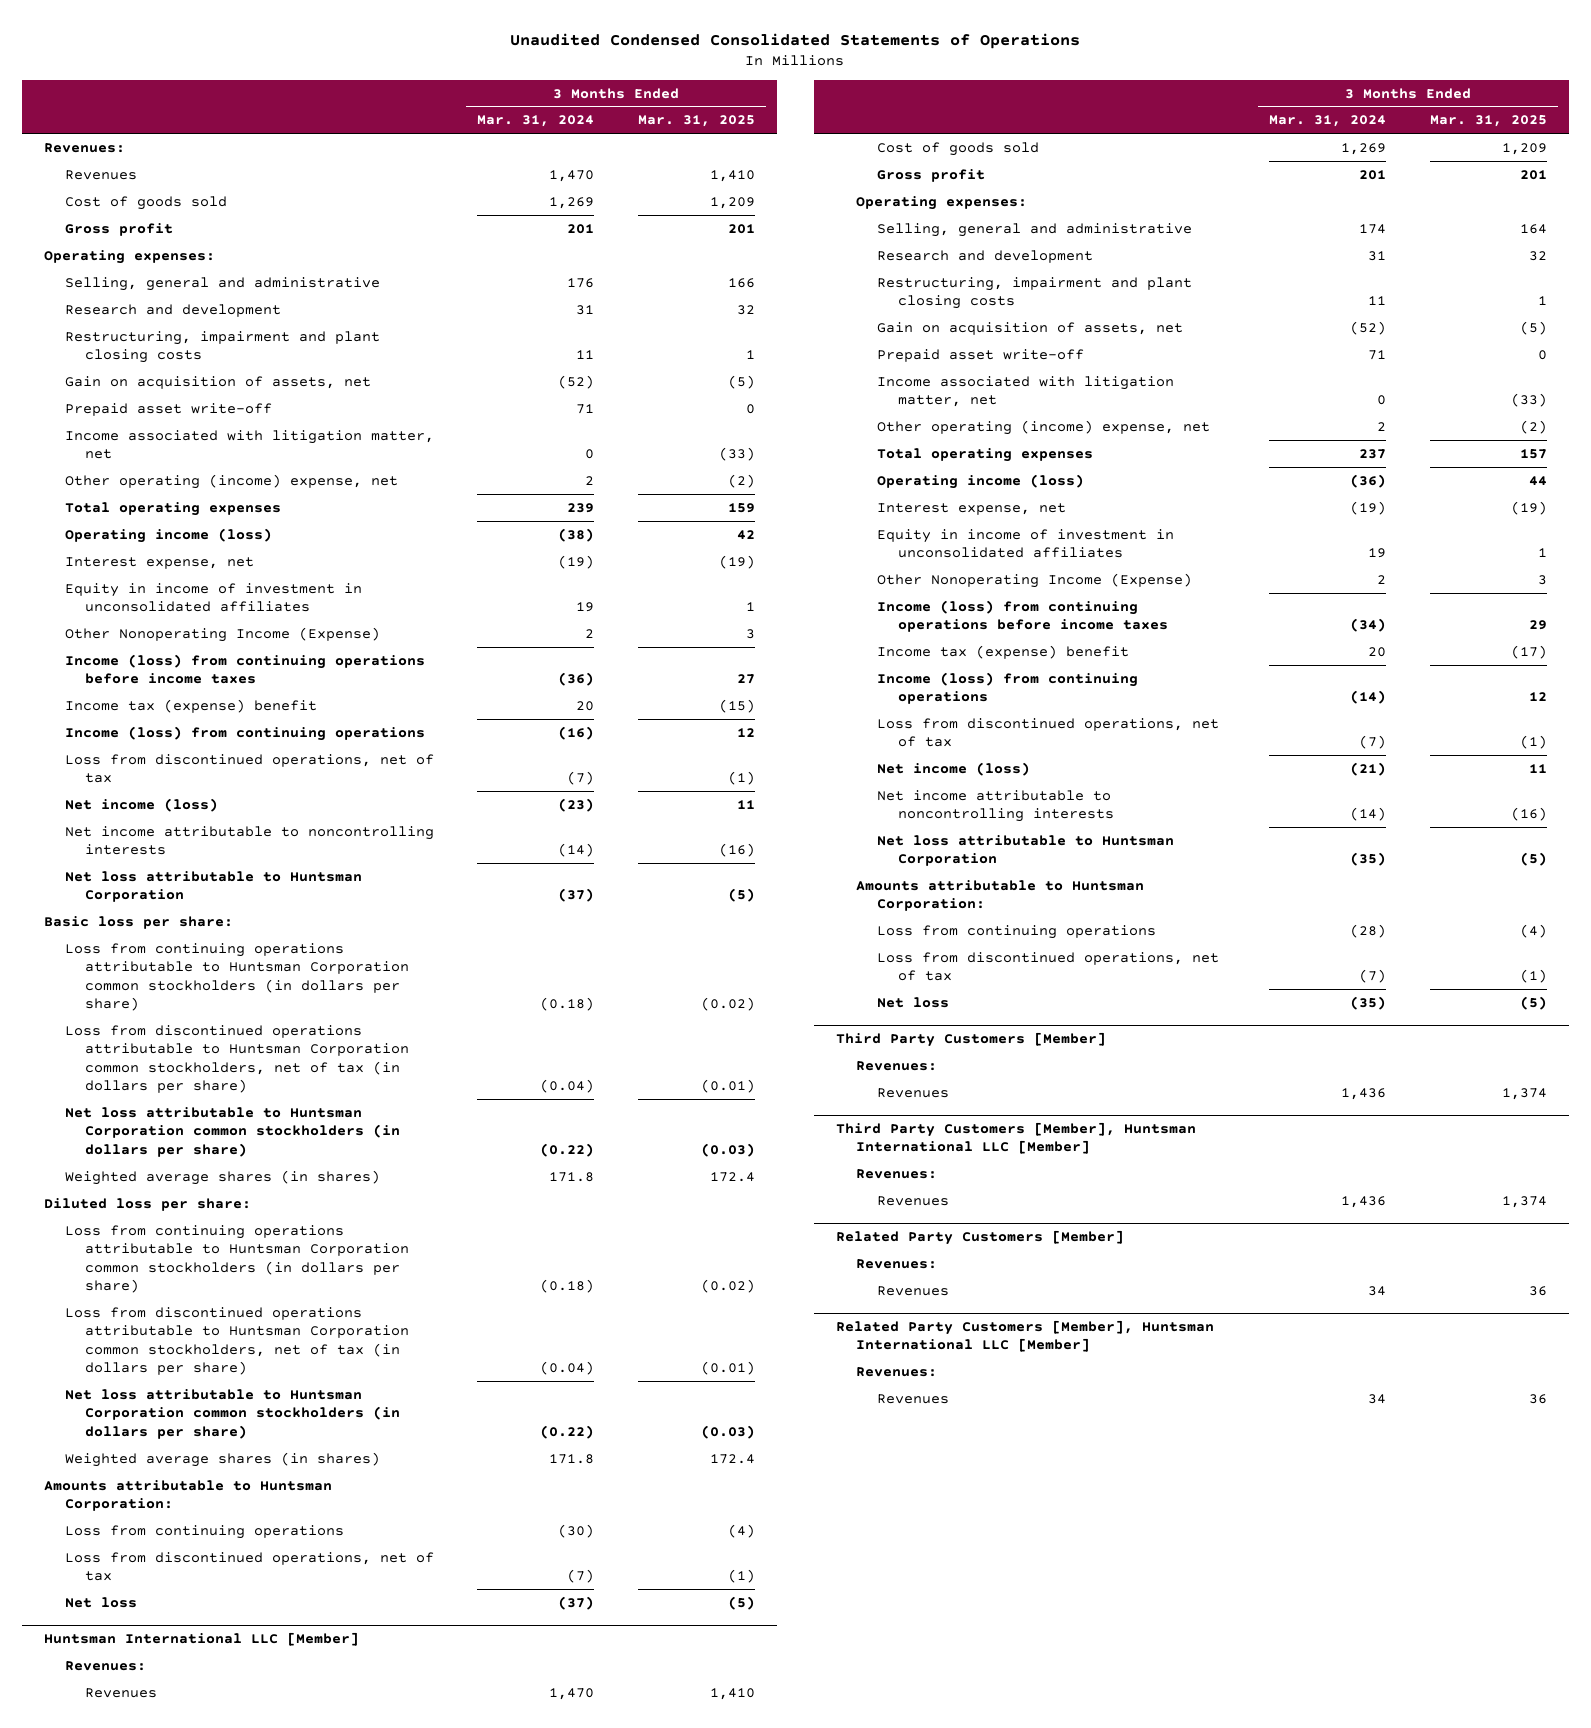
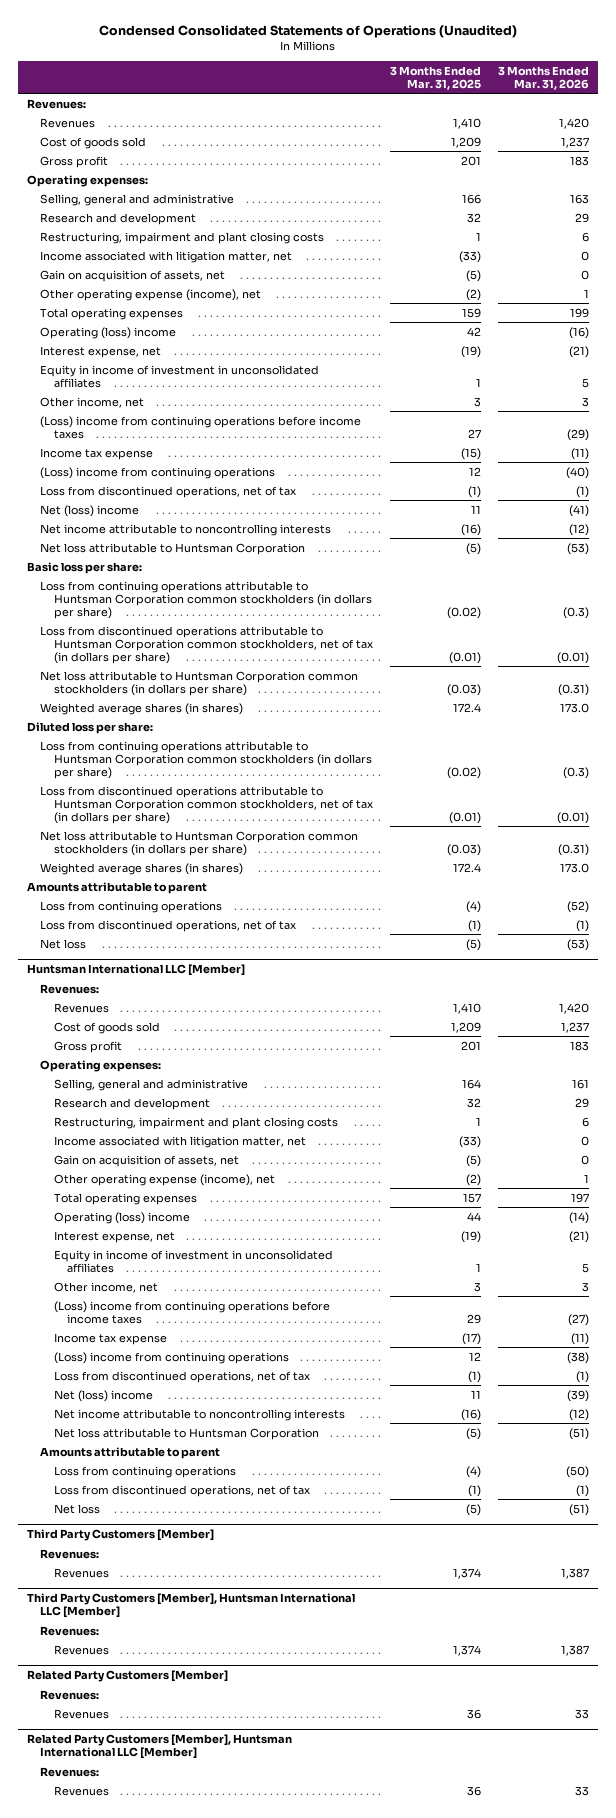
- Unaudited Condensed Consolidated Statements of Operations
+ Condensed Consolidated Statements of Operations (Unaudited)
- | 3 Months Ended Mar. 31, 2024 | 3 Months Ended Mar. 31, 2025
+ | 3 Months Ended Mar. 31, 2025 | 3 Months Ended Mar. 31, 2026
- Prepaid asset write-off | 71 | 0
- Other operating (income) expense, net | 2 | (2)
moved down: Gain on acquisition of assets, net | (5) | 0
+ Other operating expense (income), net | (2) | 1
- Operating income (loss) | (38) | 42
+ Operating (loss) income | 42 | (16)
- Other Nonoperating Income (Expense) | 2 | 3
- Income (loss) from continuing operations before income taxes | (36) | 27
- Income tax (expense) benefit | 20 | (15)
- Income (loss) from continuing operations | (16) | 12
+ Other income, net | 3 | 3
+ (Loss) income from continuing operations before income taxes | 27 | (29)
+ Income tax expense | (15) | (11)
+ (Loss) income from continuing operations | 12 | (40)
- Net income (loss) | (23) | 11
+ Net (loss) income | 11 | (41)
- Amounts attributable to Huntsman Corporation:
+ Amounts attributable to parent
@ Huntsman International LLC [Member]
- Prepaid asset write-off | 71 | 0
- Other operating (income) expense, net | 2 | (2)
moved down: Gain on acquisition of assets, net | (5) | 0
+ Other operating expense (income), net | (2) | 1
- Operating income (loss) | (36) | 44
+ Operating (loss) income | 44 | (14)
- Other Nonoperating Income (Expense) | 2 | 3
- Income (loss) from continuing operations before income taxes | (34) | 29
- Income tax (expense) benefit | 20 | (17)
- Income (loss) from continuing operations | (14) | 12
+ Other income, net | 3 | 3
+ (Loss) income from continuing operations before income taxes | 29 | (27)
+ Income tax expense | (17) | (11)
+ (Loss) income from continuing operations | 12 | (38)
- Net income (loss) | (21) | 11
+ Net (loss) income | 11 | (39)
- Amounts attributable to Huntsman Corporation:
+ Amounts attributable to parent

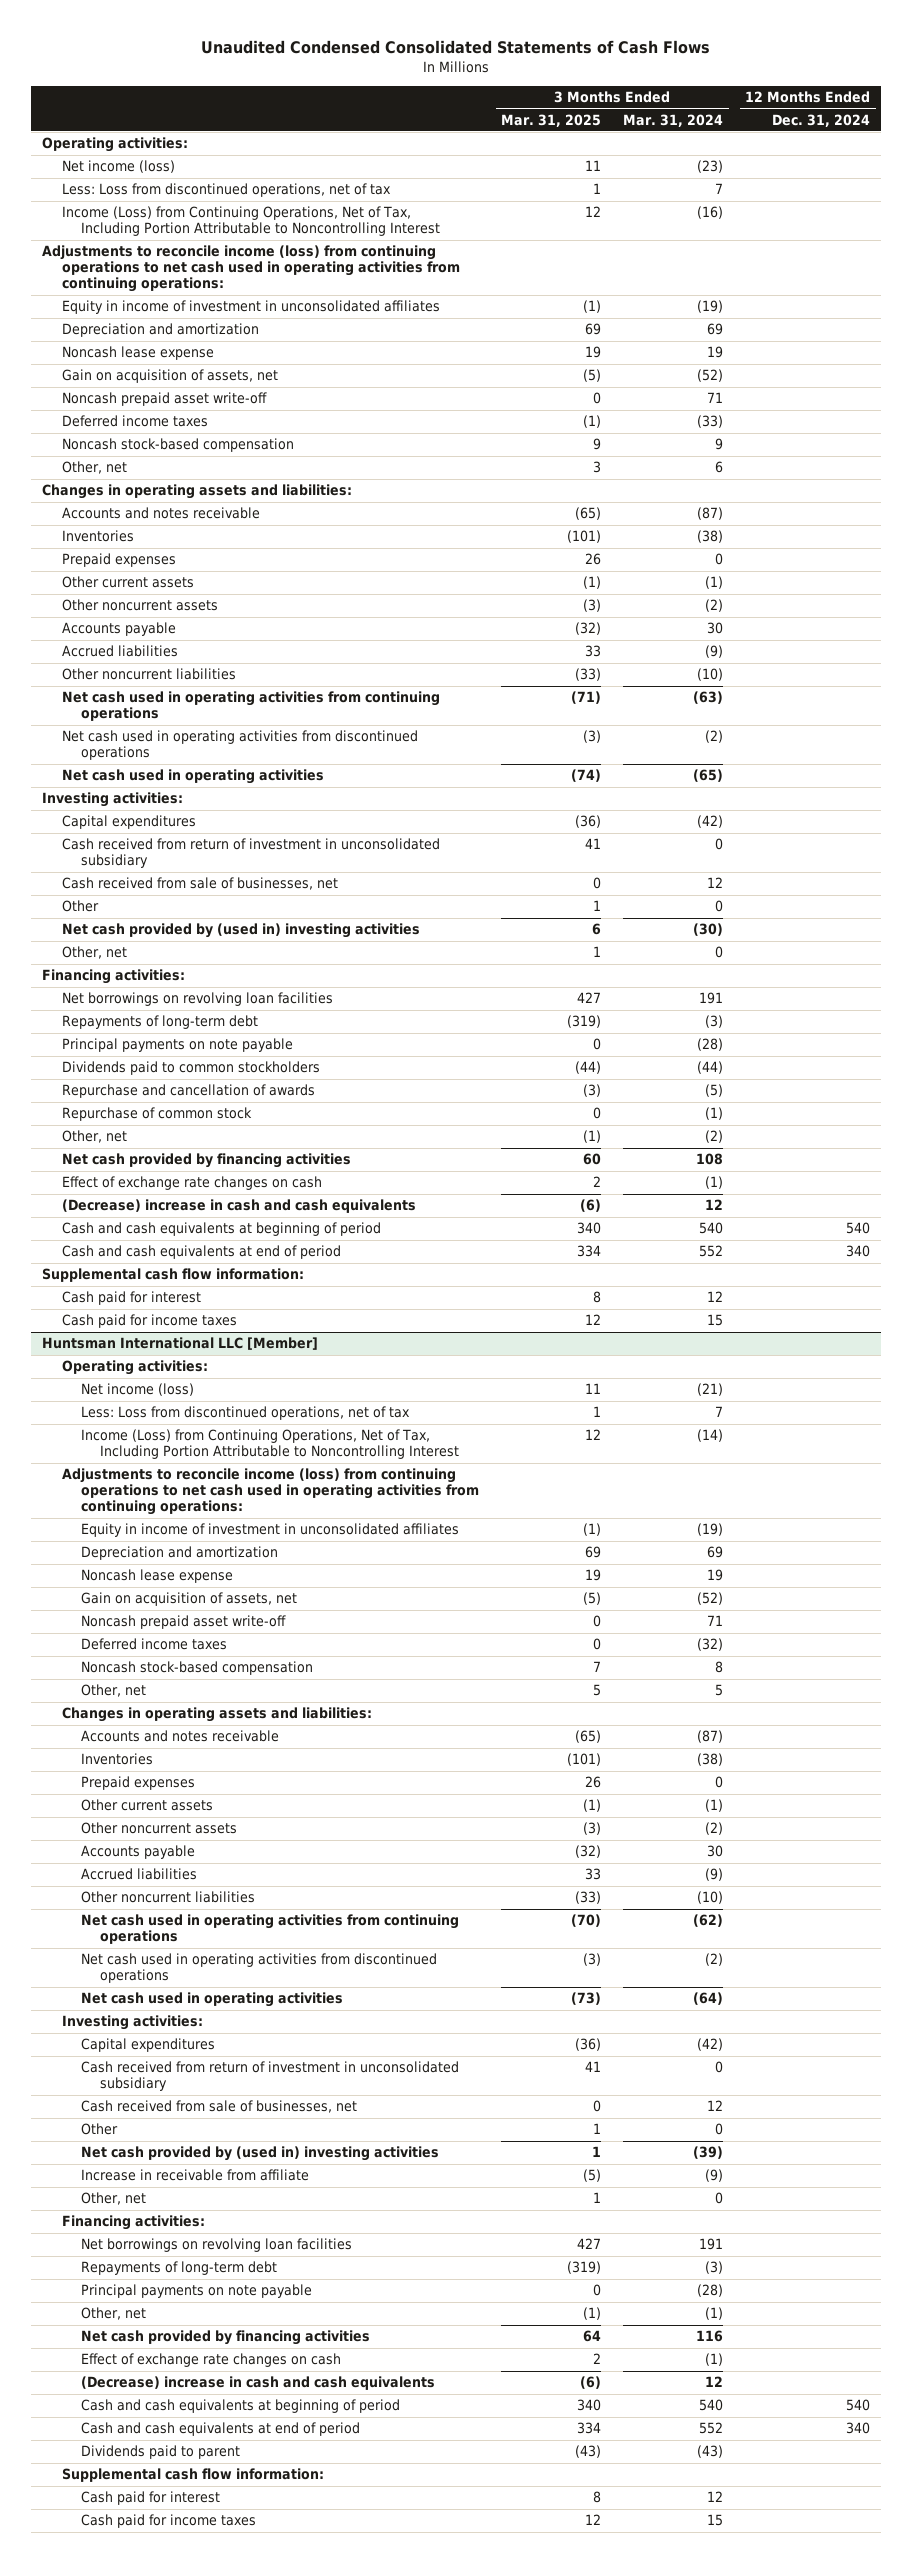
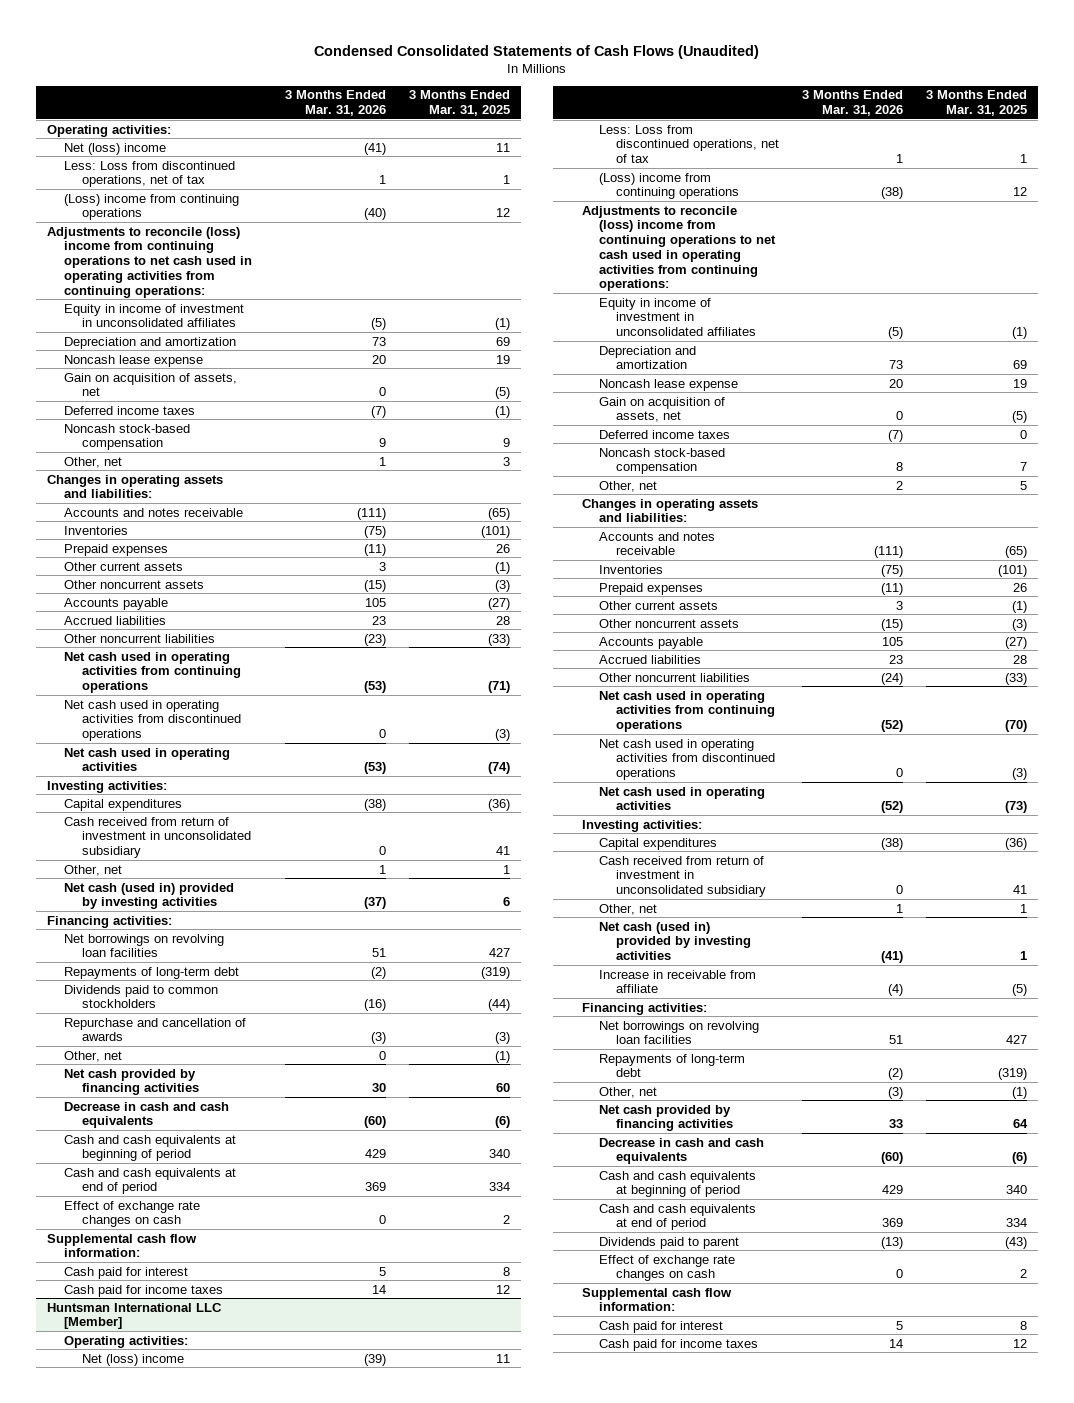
- Unaudited Condensed Consolidated Statements of Cash Flows
+ Condensed Consolidated Statements of Cash Flows (Unaudited)
- | 3 Months Ended Mar. 31, 2025 | 3 Months Ended Mar. 31, 2024 | 12 Months Ended Dec. 31, 2024
+ | 3 Months Ended Mar. 31, 2026 | 3 Months Ended Mar. 31, 2025
- Net income (loss) | 11 | (23) |
+ Net (loss) income | (41) | 11
- Income (Loss) from Continuing Operations, Net of Tax, Including Portion Attributable to Noncontrolling Interest | 12 | (16) |
- Adjustments to reconcile income (loss) from continuing operations to net cash used in operating activities from continuing operations:
+ (Loss) income from continuing operations | (40) | 12
+ Adjustments to reconcile (loss) income from continuing operations to net cash used in operating activities from continuing operations:
- Noncash prepaid asset write-off | 0 | 71 |
- Accounts payable | (32) | 30 |
- Accrued liabilities | 33 | (9) |
+ Accounts payable | 105 | (27)
+ Accrued liabilities | 23 | 28
- Cash received from sale of businesses, net | 0 | 12 |
- Other | 1 | 0 |
- Net cash provided by (used in) investing activities | 6 | (30) |
+ Net cash (used in) provided by investing activities | (37) | 6
- Principal payments on note payable | 0 | (28) |
- Repurchase of common stock | 0 | (1) |
- (Decrease) increase in cash and cash equivalents | (6) | 12 |
+ Decrease in cash and cash equivalents | (60) | (6)
moved down: Effect of exchange rate changes on cash | 0 | 2
@ Huntsman International LLC [Member]
- Net income (loss) | 11 | (21) |
+ Net (loss) income | (39) | 11
- Income (Loss) from Continuing Operations, Net of Tax, Including Portion Attributable to Noncontrolling Interest | 12 | (14) |
- Adjustments to reconcile income (loss) from continuing operations to net cash used in operating activities from continuing operations:
+ (Loss) income from continuing operations | (38) | 12
+ Adjustments to reconcile (loss) income from continuing operations to net cash used in operating activities from continuing operations:
- Noncash prepaid asset write-off | 0 | 71 |
- Accounts payable | (32) | 30 |
- Accrued liabilities | 33 | (9) |
+ Accounts payable | 105 | (27)
+ Accrued liabilities | 23 | 28
- Cash received from sale of businesses, net | 0 | 12 |
- Other | 1 | 0 |
- Net cash provided by (used in) investing activities | 1 | (39) |
+ Net cash (used in) provided by investing activities | (41) | 1
moved down: Increase in receivable from affiliate | (4) | (5)
- Principal payments on note payable | 0 | (28) |
- (Decrease) increase in cash and cash equivalents | (6) | 12 |
+ Decrease in cash and cash equivalents | (60) | (6)
moved down: Effect of exchange rate changes on cash | 0 | 2

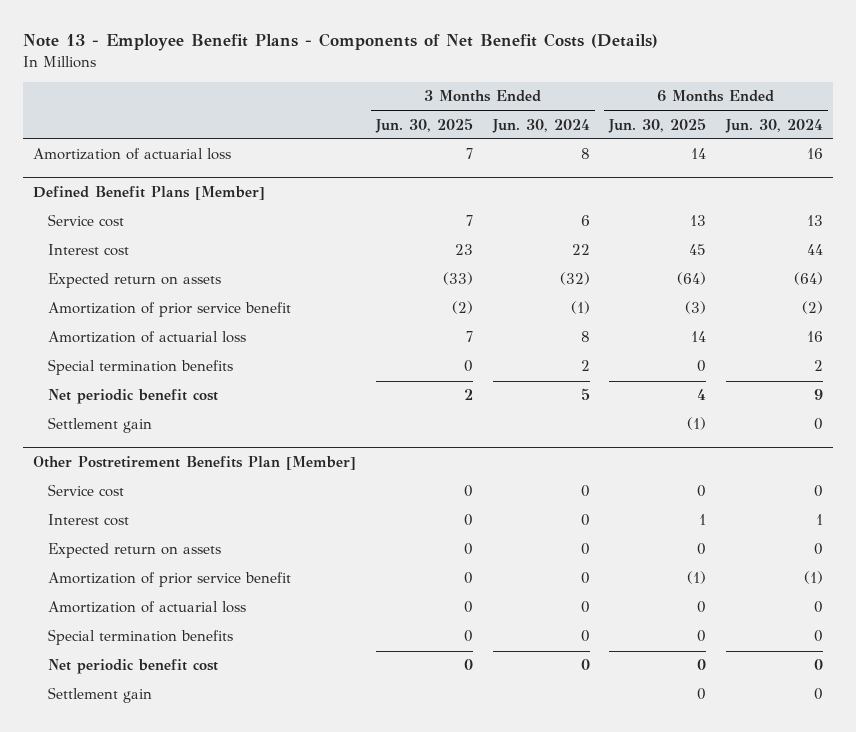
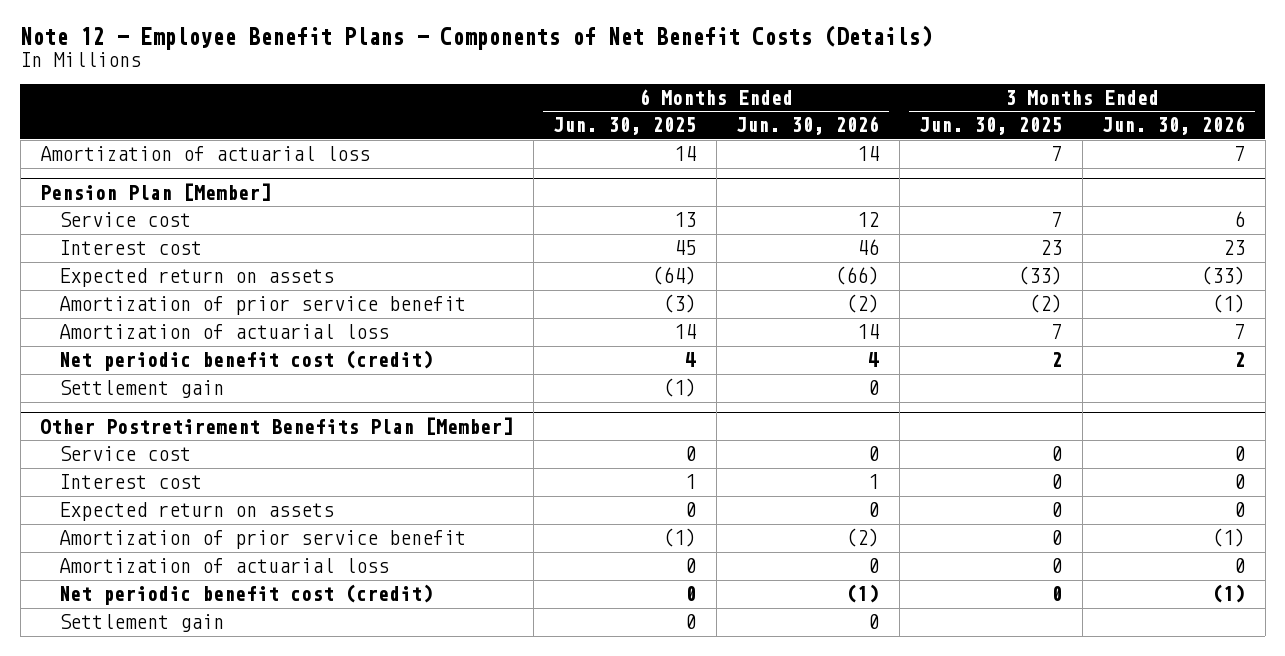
- Note 13 - Employee Benefit Plans - Components of Net Benefit Costs (Details)
+ Note 12 - Employee Benefit Plans - Components of Net Benefit Costs (Details)
- | 3 Months Ended Jun. 30, 2025 | 3 Months Ended Jun. 30, 2024 | 6 Months Ended Jun. 30, 2025 | 6 Months Ended Jun. 30, 2024
+ | 6 Months Ended Jun. 30, 2025 | 6 Months Ended Jun. 30, 2026 | 3 Months Ended Jun. 30, 2025 | 3 Months Ended Jun. 30, 2026
- Defined Benefit Plans [Member]
+ Pension Plan [Member]
- Special termination benefits | 0 | 2 | 0 | 2
- Net periodic benefit cost | 2 | 5 | 4 | 9
+ Net periodic benefit cost (credit) | 4 | 4 | 2 | 2
@ Other Postretirement Benefits Plan [Member]
- Special termination benefits | 0 | 0 | 0 | 0
- Net periodic benefit cost | 0 | 0 | 0 | 0
+ Net periodic benefit cost (credit) | 0 | (1) | 0 | (1)

